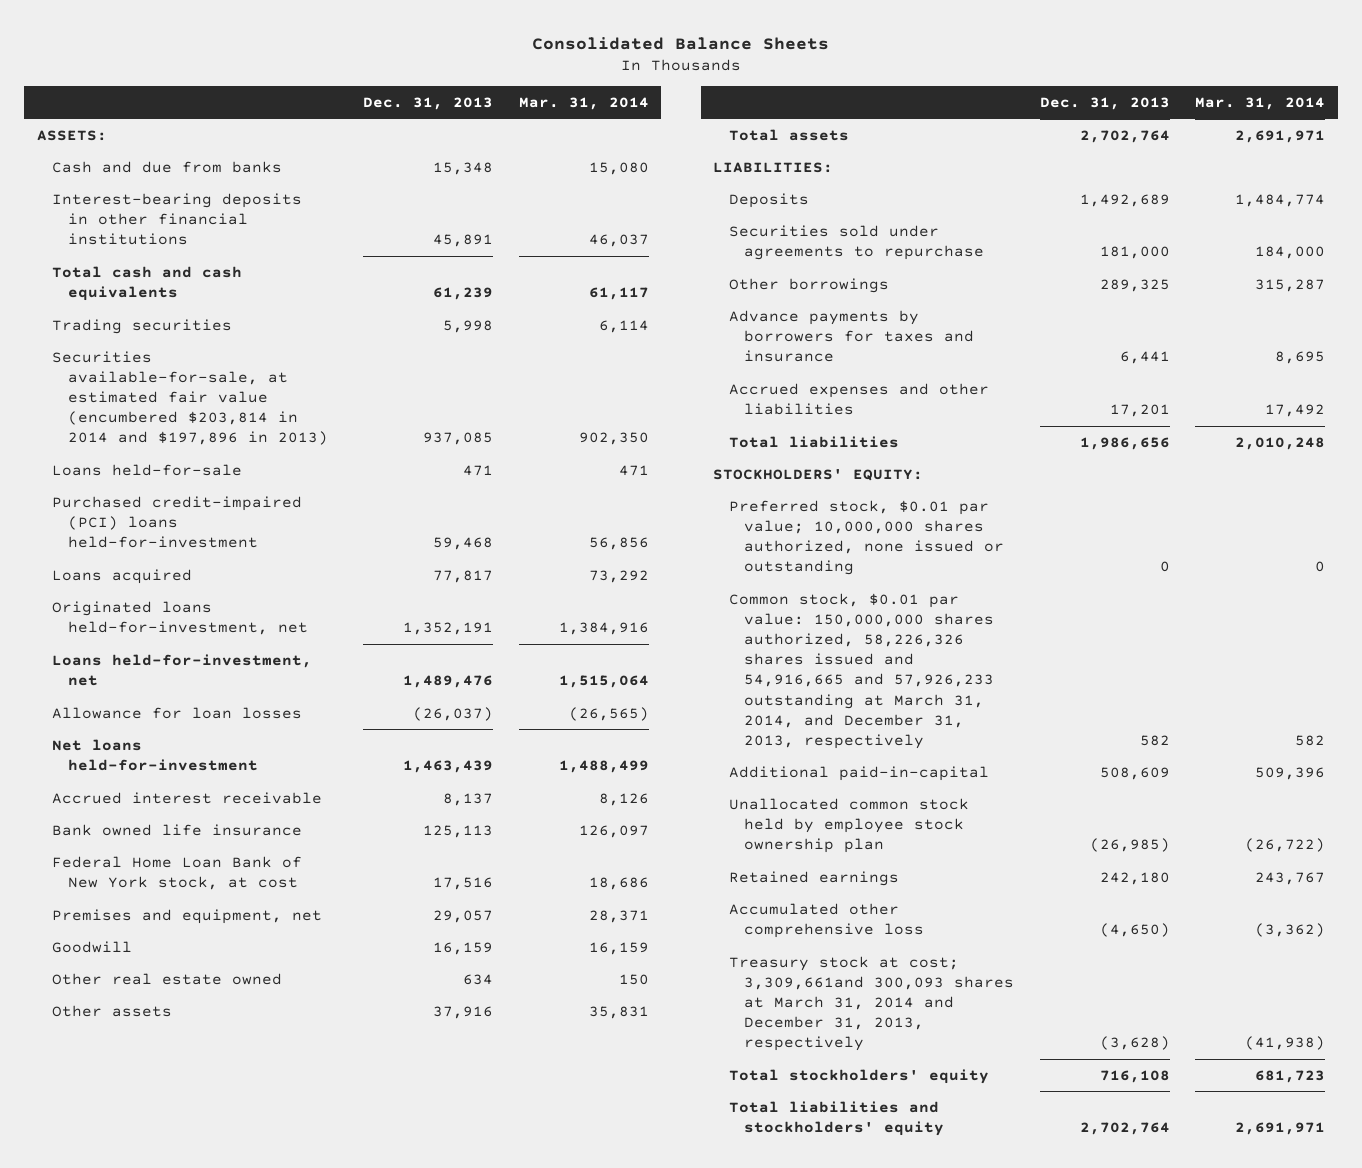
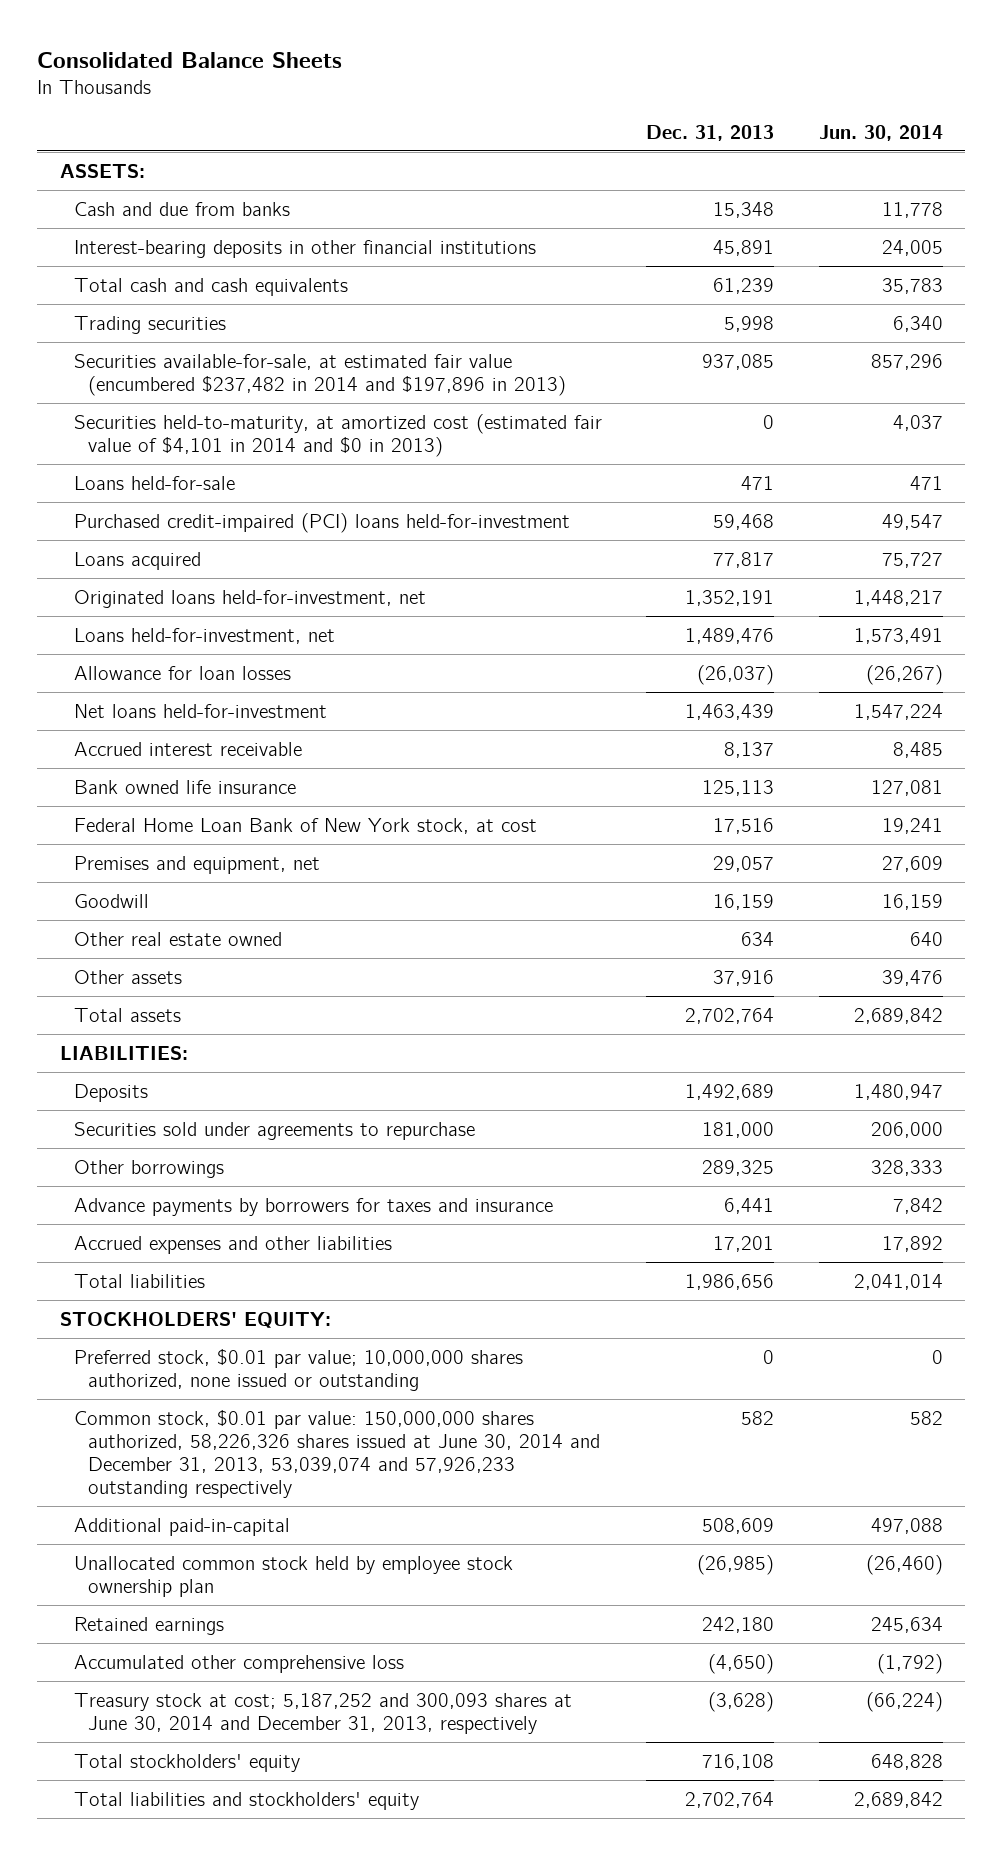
- | Dec. 31, 2013 | Mar. 31, 2014
+ | Dec. 31, 2013 | Jun. 30, 2014
- Securities available-for-sale, at estimated fair value (encumbered $203,814 in 2014 and $197,896 in 2013) | 937,085 | 902,350
+ Securities available-for-sale, at estimated fair value (encumbered $237,482 in 2014 and $197,896 in 2013) | 937,085 | 857,296
+ Securities held-to-maturity, at amortized cost (estimated fair value of $4,101 in 2014 and $0 in 2013) | 0 | 4,037
- Common stock, $0.01 par value: 150,000,000 shares authorized, 58,226,326 shares issued and 54,916,665 and 57,926,233 outstanding at March 31, 2014, and December 31, 2013, respectively | 582 | 582
+ Common stock, $0.01 par value: 150,000,000 shares authorized, 58,226,326 shares issued at June 30, 2014 and December 31, 2013, 53,039,074 and 57,926,233 outstanding respectively | 582 | 582
- Treasury stock at cost; 3,309,661and 300,093 shares at March 31, 2014 and December 31, 2013, respectively | (3,628) | (41,938)
+ Treasury stock at cost; 5,187,252 and 300,093 shares at June 30, 2014 and December 31, 2013, respectively | (3,628) | (66,224)

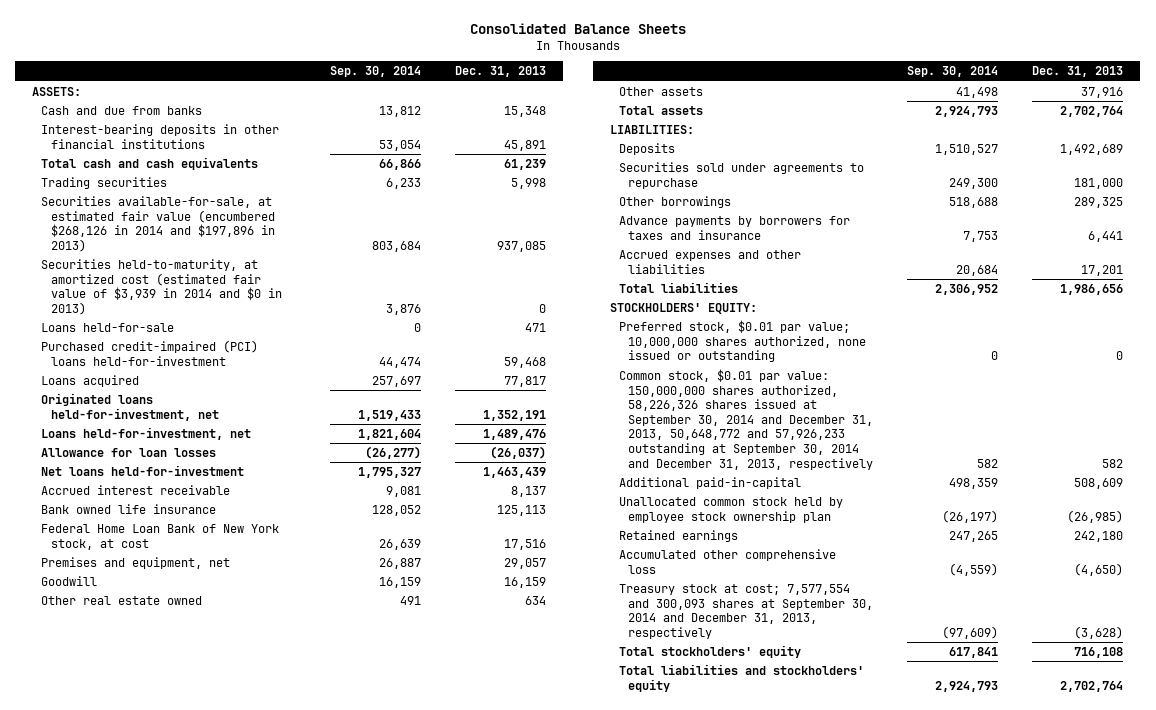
- | Dec. 31, 2013 | Jun. 30, 2014
+ | Sep. 30, 2014 | Dec. 31, 2013
- Securities available-for-sale, at estimated fair value (encumbered $237,482 in 2014 and $197,896 in 2013) | 937,085 | 857,296
- Securities held-to-maturity, at amortized cost (estimated fair value of $4,101 in 2014 and $0 in 2013) | 0 | 4,037
+ Securities available-for-sale, at estimated fair value (encumbered $268,126 in 2014 and $197,896 in 2013) | 803,684 | 937,085
+ Securities held-to-maturity, at amortized cost (estimated fair value of $3,939 in 2014 and $0 in 2013) | 3,876 | 0
- Common stock, $0.01 par value: 150,000,000 shares authorized, 58,226,326 shares issued at June 30, 2014 and December 31, 2013, 53,039,074 and 57,926,233 outstanding respectively | 582 | 582
+ Common stock, $0.01 par value: 150,000,000 shares authorized, 58,226,326 shares issued at September 30, 2014 and December 31, 2013, 50,648,772 and 57,926,233 outstanding at September 30, 2014 and December 31, 2013, respectively | 582 | 582
- Treasury stock at cost; 5,187,252 and 300,093 shares at June 30, 2014 and December 31, 2013, respectively | (3,628) | (66,224)
+ Treasury stock at cost; 7,577,554 and 300,093 shares at September 30, 2014 and December 31, 2013, respectively | (97,609) | (3,628)

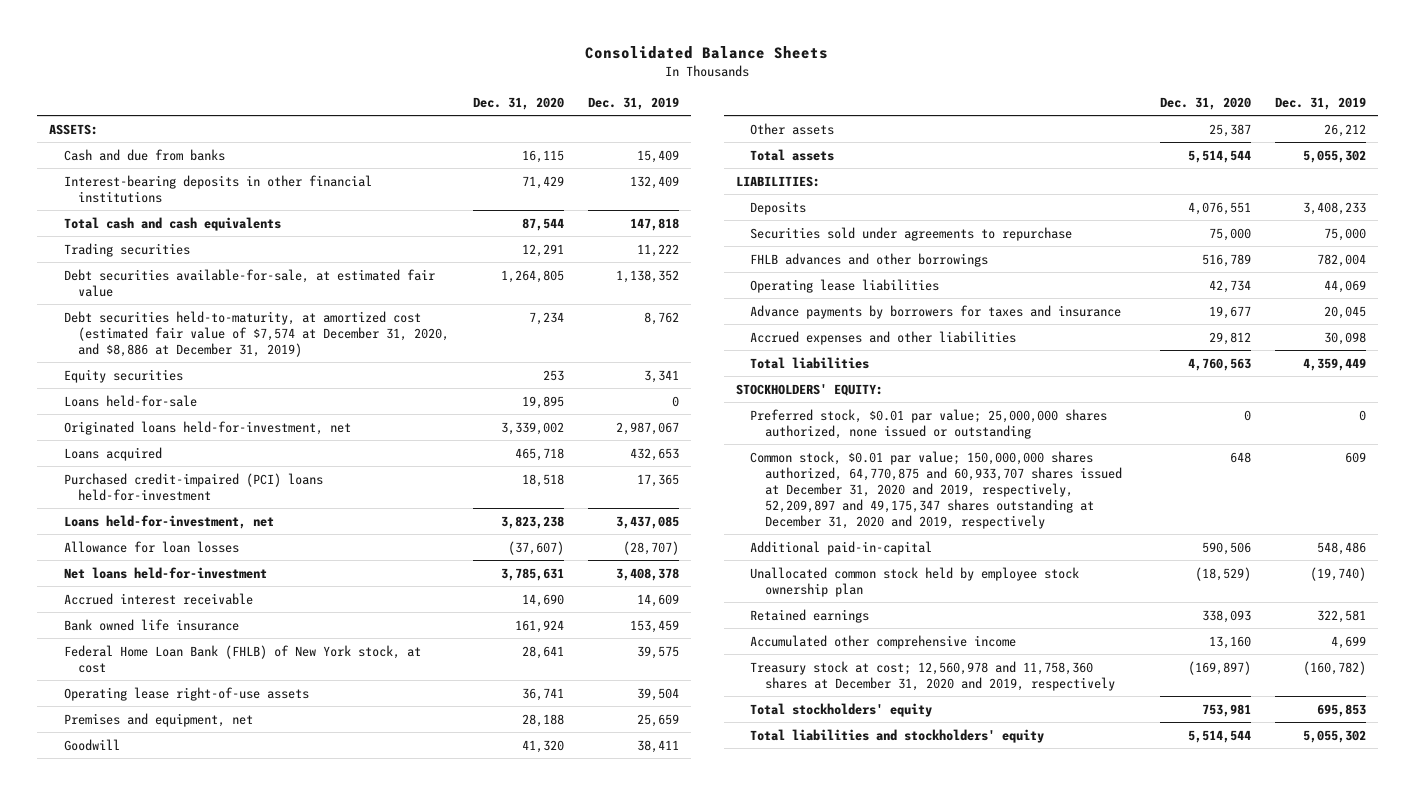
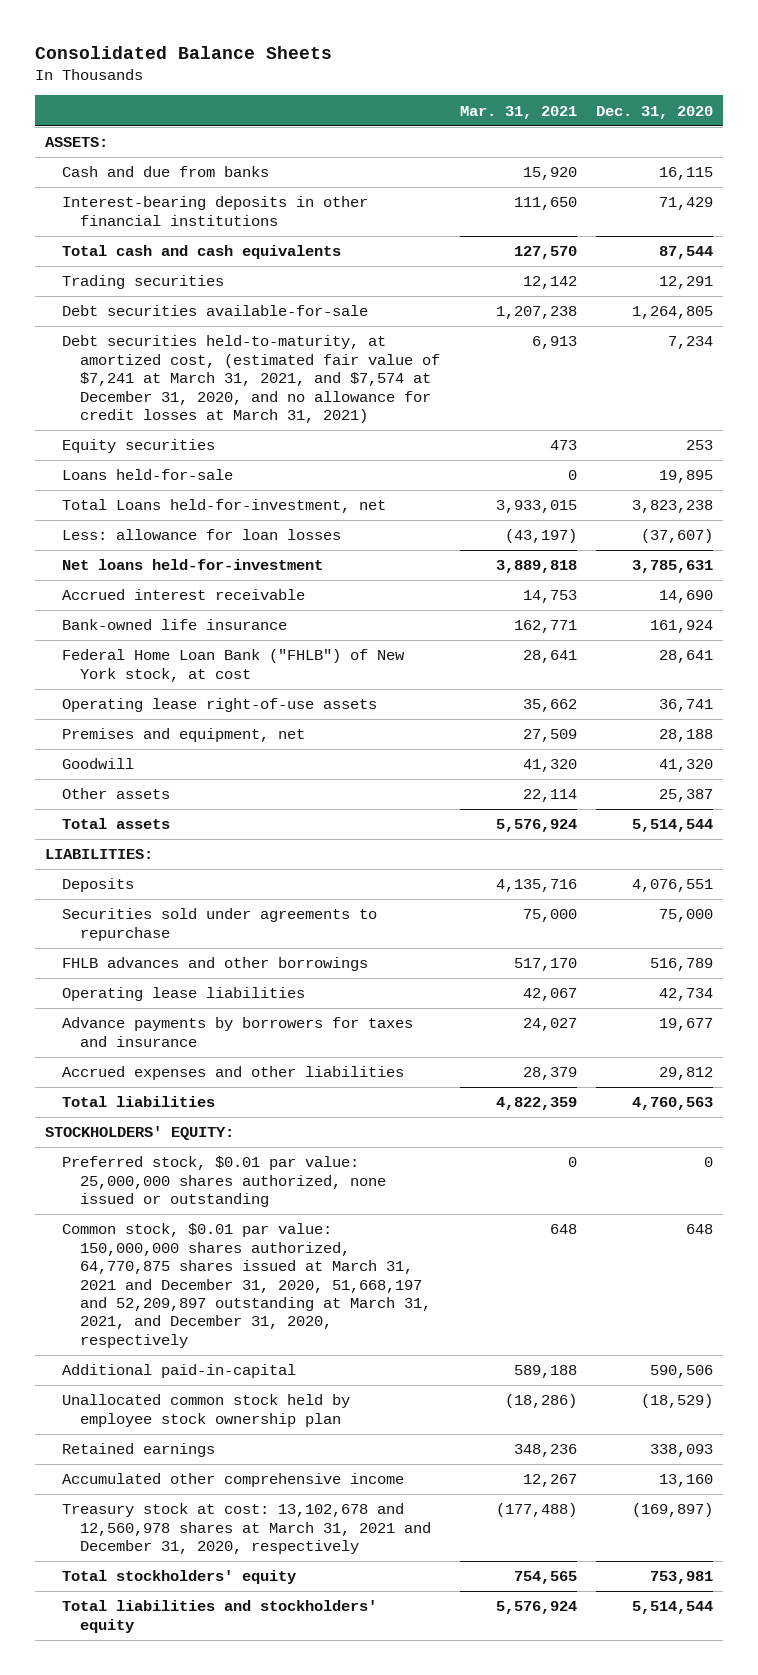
- | Dec. 31, 2020 | Dec. 31, 2019
+ | Mar. 31, 2021 | Dec. 31, 2020
- Debt securities available-for-sale, at estimated fair value | 1,264,805 | 1,138,352
- Debt securities held-to-maturity, at amortized cost (estimated fair value of $7,574 at December 31, 2020, and $8,886 at December 31, 2019) | 7,234 | 8,762
+ Debt securities available-for-sale | 1,207,238 | 1,264,805
+ Debt securities held-to-maturity, at amortized cost, (estimated fair value of $7,241 at March 31, 2021, and $7,574 at December 31, 2020, and no allowance for credit losses at March 31, 2021) | 6,913 | 7,234
- Originated loans held-for-investment, net | 3,339,002 | 2,987,067
- Loans acquired | 465,718 | 432,653
- Purchased credit-impaired (PCI) loans held-for-investment | 18,518 | 17,365
- Loans held-for-investment, net | 3,823,238 | 3,437,085
- Allowance for loan losses | (37,607) | (28,707)
+ Total Loans held-for-investment, net | 3,933,015 | 3,823,238
+ Less: allowance for loan losses | (43,197) | (37,607)
- Bank owned life insurance | 161,924 | 153,459
- Federal Home Loan Bank (FHLB) of New York stock, at cost | 28,641 | 39,575
+ Bank-owned life insurance | 162,771 | 161,924
+ Federal Home Loan Bank ("FHLB") of New York stock, at cost | 28,641 | 28,641
- Preferred stock, $0.01 par value; 25,000,000 shares authorized, none issued or outstanding | 0 | 0
- Common stock, $0.01 par value; 150,000,000 shares authorized, 64,770,875 and 60,933,707 shares issued at December 31, 2020 and 2019, respectively, 52,209,897 and 49,175,347 shares outstanding at December 31, 2020 and 2019, respectively | 648 | 609
+ Preferred stock, $0.01 par value: 25,000,000 shares authorized, none issued or outstanding | 0 | 0
+ Common stock, $0.01 par value: 150,000,000 shares authorized, 64,770,875 shares issued at March 31, 2021 and December 31, 2020, 51,668,197 and 52,209,897 outstanding at March 31, 2021, and December 31, 2020, respectively | 648 | 648
- Treasury stock at cost; 12,560,978 and 11,758,360 shares at December 31, 2020 and 2019, respectively | (169,897) | (160,782)
+ Treasury stock at cost: 13,102,678 and 12,560,978 shares at March 31, 2021 and December 31, 2020, respectively | (177,488) | (169,897)

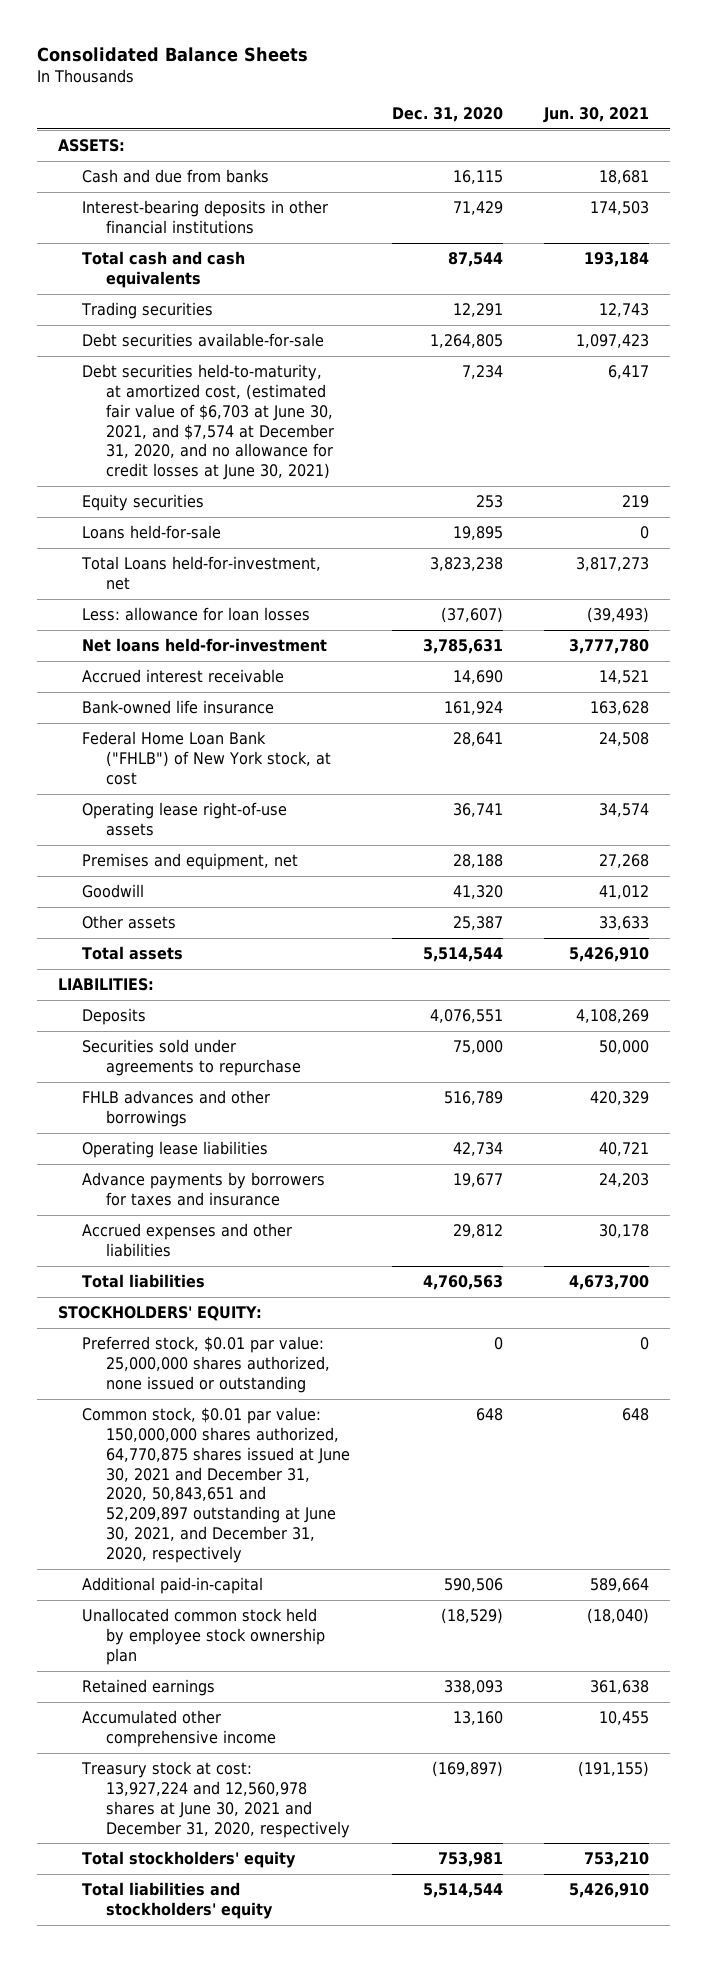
- | Mar. 31, 2021 | Dec. 31, 2020
+ | Dec. 31, 2020 | Jun. 30, 2021
- Debt securities held-to-maturity, at amortized cost, (estimated fair value of $7,241 at March 31, 2021, and $7,574 at December 31, 2020, and no allowance for credit losses at March 31, 2021) | 6,913 | 7,234
+ Debt securities held-to-maturity, at amortized cost, (estimated fair value of $6,703 at June 30, 2021, and $7,574 at December 31, 2020, and no allowance for credit losses at June 30, 2021) | 7,234 | 6,417
- Common stock, $0.01 par value: 150,000,000 shares authorized, 64,770,875 shares issued at March 31, 2021 and December 31, 2020, 51,668,197 and 52,209,897 outstanding at March 31, 2021, and December 31, 2020, respectively | 648 | 648
+ Common stock, $0.01 par value: 150,000,000 shares authorized, 64,770,875 shares issued at June 30, 2021 and December 31, 2020, 50,843,651 and 52,209,897 outstanding at June 30, 2021, and December 31, 2020, respectively | 648 | 648
- Treasury stock at cost: 13,102,678 and 12,560,978 shares at March 31, 2021 and December 31, 2020, respectively | (177,488) | (169,897)
+ Treasury stock at cost: 13,927,224 and 12,560,978 shares at June 30, 2021 and December 31, 2020, respectively | (169,897) | (191,155)

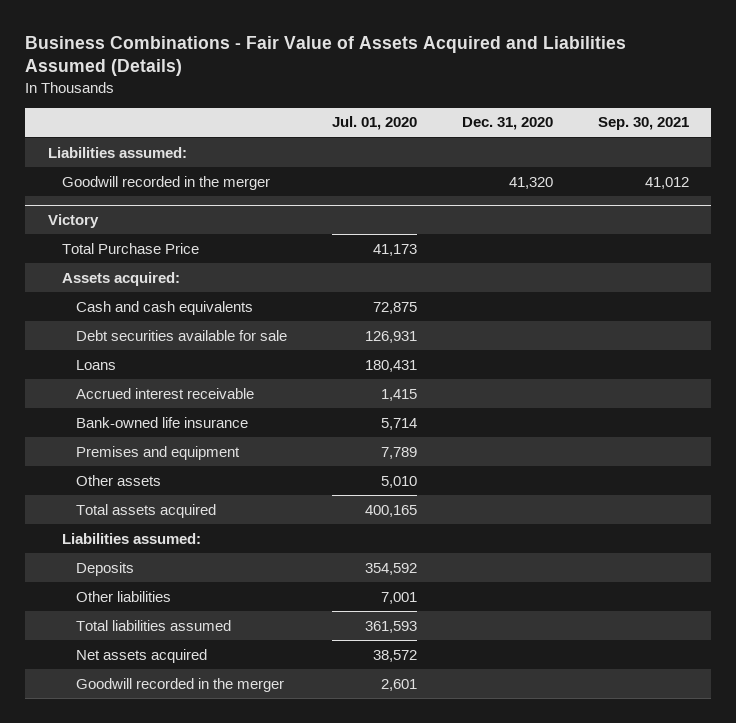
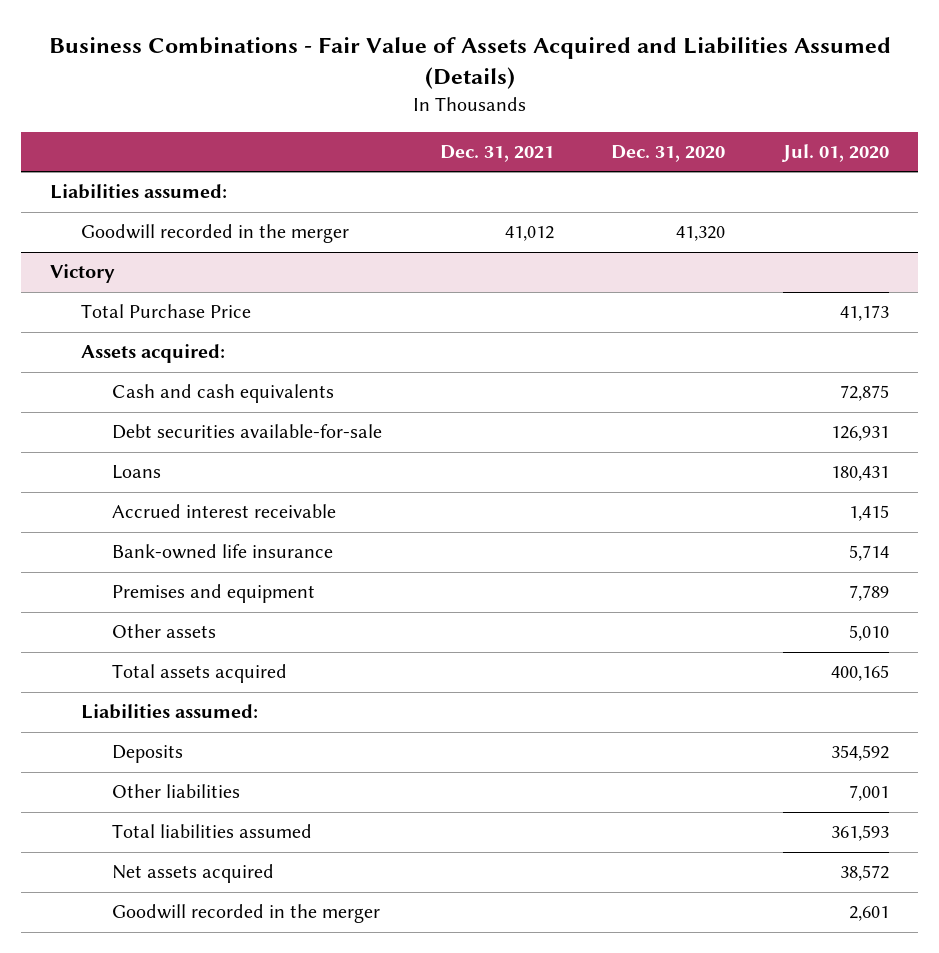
- | Jul. 01, 2020 | Dec. 31, 2020 | Sep. 30, 2021
+ | Dec. 31, 2021 | Dec. 31, 2020 | Jul. 01, 2020
@ Victory
- Debt securities available for sale | 126,931 | |
+ Debt securities available-for-sale | | | 126,931

